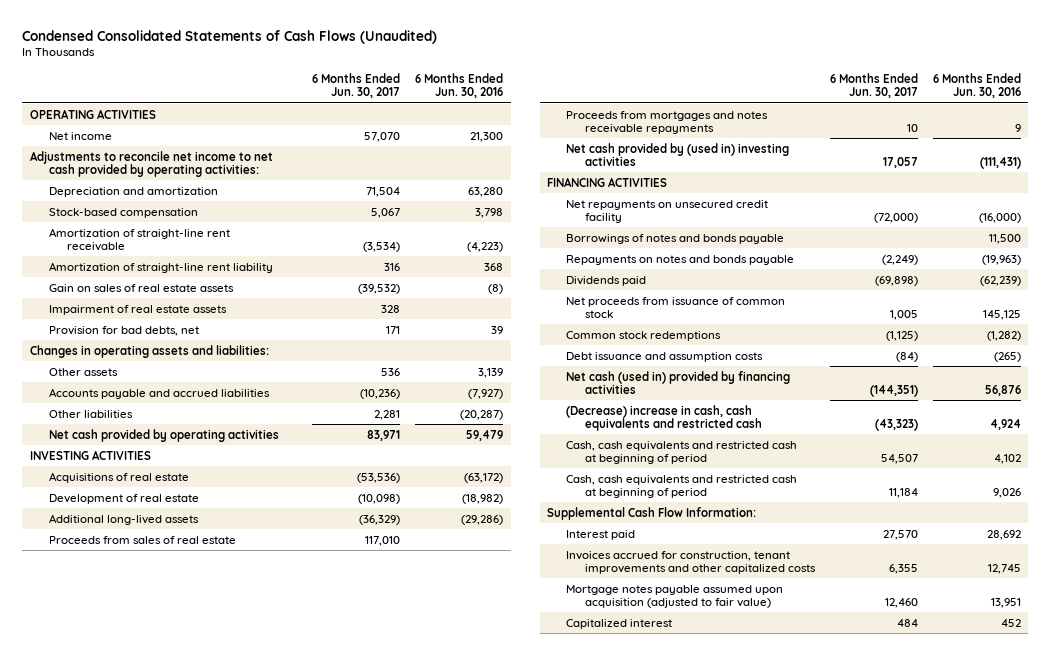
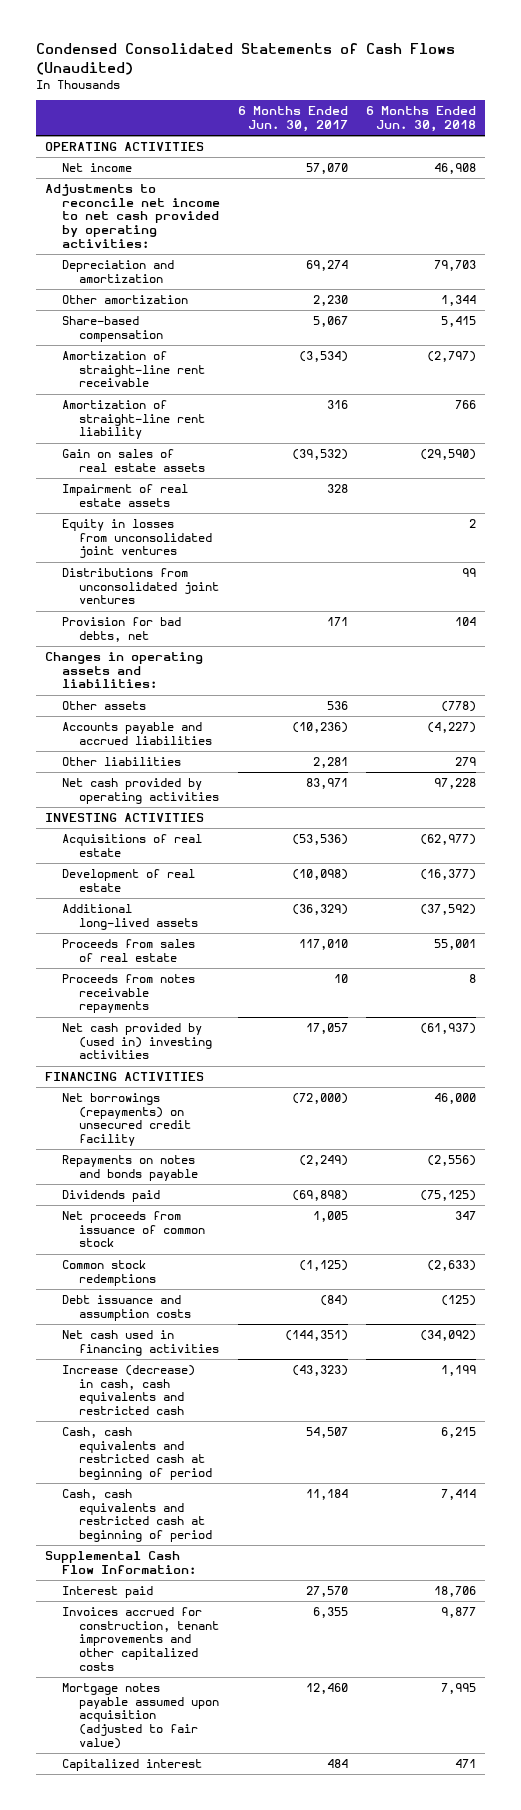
- | 6 Months Ended Jun. 30, 2017 | 6 Months Ended Jun. 30, 2016
+ | 6 Months Ended Jun. 30, 2017 | 6 Months Ended Jun. 30, 2018
- Depreciation and amortization | 71,504 | 63,280
- Stock-based compensation | 5,067 | 3,798
+ Depreciation and amortization | 69,274 | 79,703
+ Other amortization | 2,230 | 1,344
+ Share-based compensation | 5,067 | 5,415
+ Equity in losses from unconsolidated joint ventures | | 2
+ Distributions from unconsolidated joint ventures | | 99
- Proceeds from mortgages and notes receivable repayments | 10 | 9
+ Proceeds from notes receivable repayments | 10 | 8
- Net repayments on unsecured credit facility | (72,000) | (16,000)
- Borrowings of notes and bonds payable | | 11,500
+ Net borrowings (repayments) on unsecured credit facility | (72,000) | 46,000
- Net cash (used in) provided by financing activities | (144,351) | 56,876
- (Decrease) increase in cash, cash equivalents and restricted cash | (43,323) | 4,924
+ Net cash used in financing activities | (144,351) | (34,092)
+ Increase (decrease) in cash, cash equivalents and restricted cash | (43,323) | 1,199

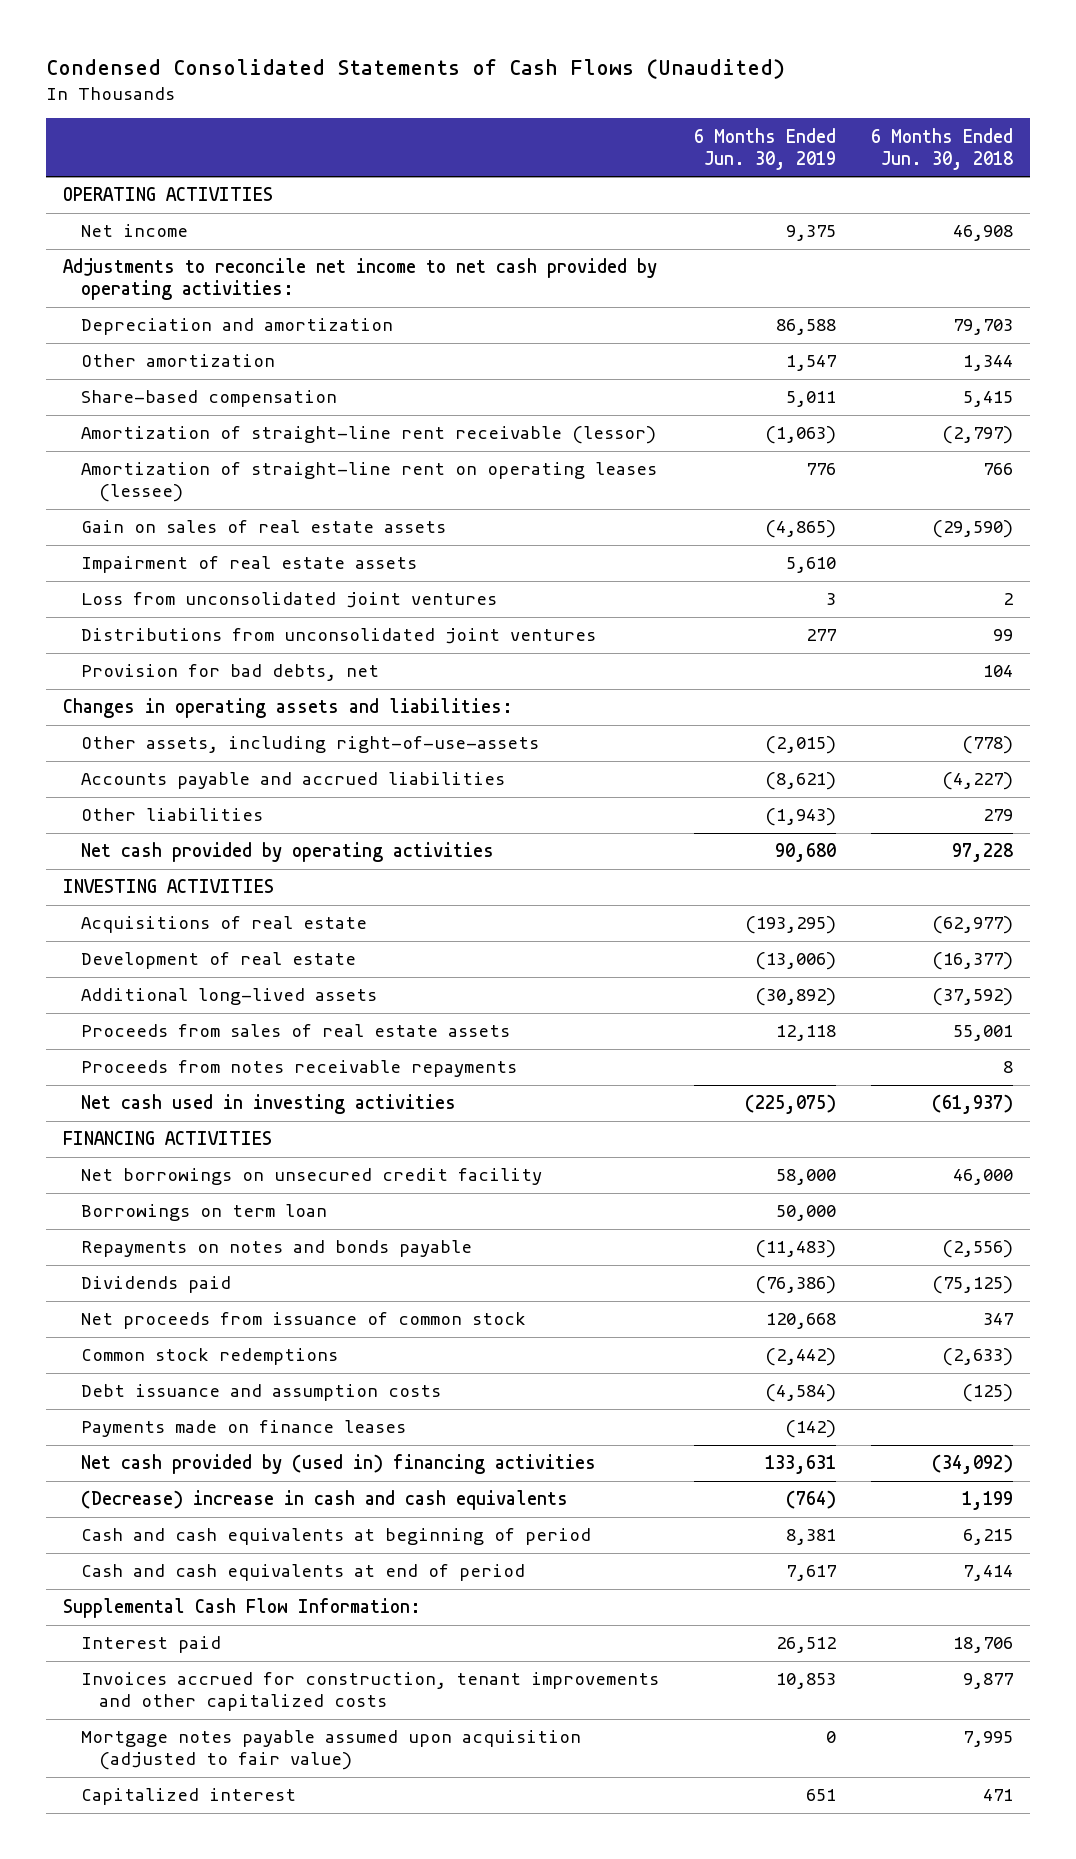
- | 6 Months Ended Jun. 30, 2017 | 6 Months Ended Jun. 30, 2018
+ | 6 Months Ended Jun. 30, 2019 | 6 Months Ended Jun. 30, 2018
- Amortization of straight-line rent receivable | (3,534) | (2,797)
- Amortization of straight-line rent liability | 316 | 766
+ Amortization of straight-line rent receivable (lessor) | (1,063) | (2,797)
+ Amortization of straight-line rent on operating leases (lessee) | 776 | 766
- Equity in losses from unconsolidated joint ventures | | 2
+ Loss from unconsolidated joint ventures | 3 | 2
- Other assets | 536 | (778)
+ Other assets, including right-of-use-assets | (2,015) | (778)
- Proceeds from sales of real estate | 117,010 | 55,001
+ Proceeds from sales of real estate assets | 12,118 | 55,001
- Net cash provided by (used in) investing activities | 17,057 | (61,937)
+ Net cash used in investing activities | (225,075) | (61,937)
- Net borrowings (repayments) on unsecured credit facility | (72,000) | 46,000
+ Net borrowings on unsecured credit facility | 58,000 | 46,000
+ Borrowings on term loan | 50,000 |
- Net cash used in financing activities | (144,351) | (34,092)
- Increase (decrease) in cash, cash equivalents and restricted cash | (43,323) | 1,199
- Cash, cash equivalents and restricted cash at beginning of period | 54,507 | 6,215
- Cash, cash equivalents and restricted cash at beginning of period | 11,184 | 7,414
+ Payments made on finance leases | (142) |
+ Net cash provided by (used in) financing activities | 133,631 | (34,092)
+ (Decrease) increase in cash and cash equivalents | (764) | 1,199
+ Cash and cash equivalents at beginning of period | 8,381 | 6,215
+ Cash and cash equivalents at end of period | 7,617 | 7,414

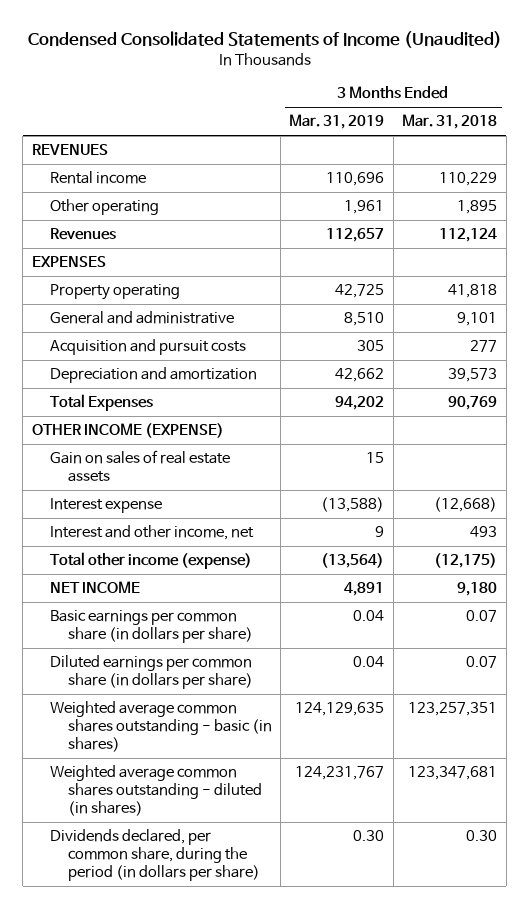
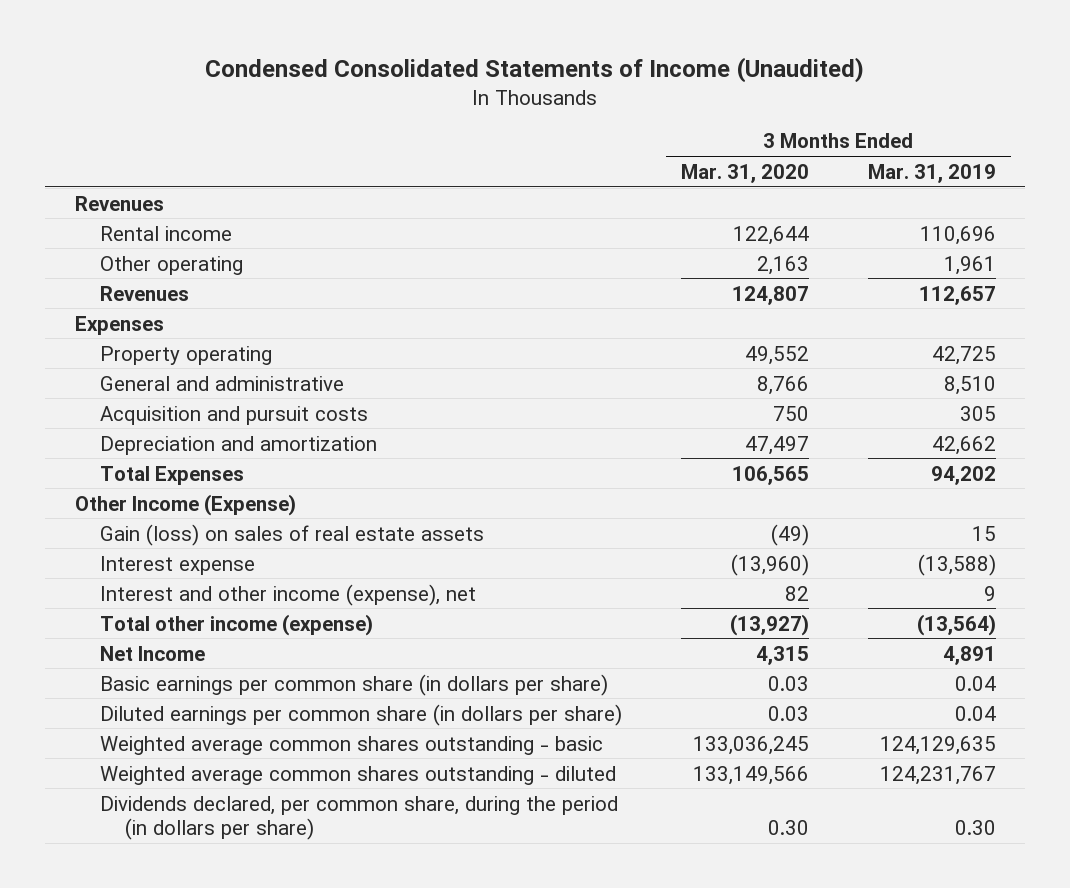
- | 3 Months Ended Mar. 31, 2019 | 3 Months Ended Mar. 31, 2018
+ | 3 Months Ended Mar. 31, 2020 | 3 Months Ended Mar. 31, 2019
- REVENUES
+ Revenues
- EXPENSES
+ Expenses
- OTHER INCOME (EXPENSE)
- Gain on sales of real estate assets | 15 |
+ Other Income (Expense)
+ Gain (loss) on sales of real estate assets | (49) | 15
- Interest and other income, net | 9 | 493
+ Interest and other income (expense), net | 82 | 9
- NET INCOME | 4,891 | 9,180
+ Net Income | 4,315 | 4,891
- Weighted average common shares outstanding - basic (in shares) | 124,129,635 | 123,257,351
- Weighted average common shares outstanding - diluted (in shares) | 124,231,767 | 123,347,681
+ Weighted average common shares outstanding - basic | 133,036,245 | 124,129,635
+ Weighted average common shares outstanding - diluted | 133,149,566 | 124,231,767

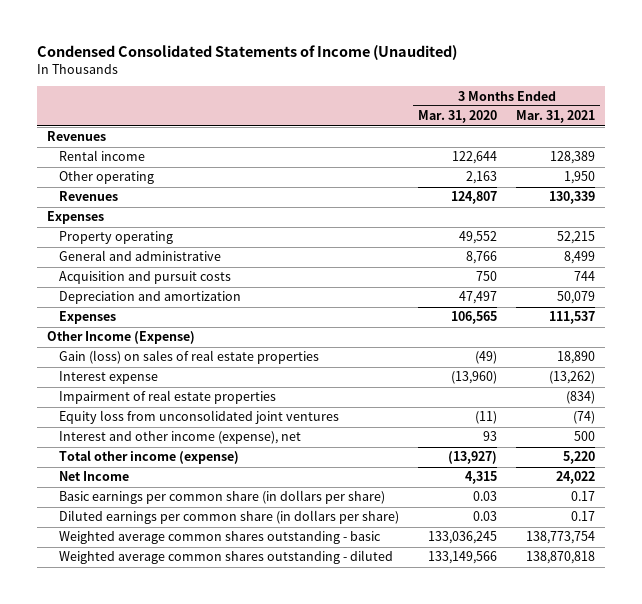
- | 3 Months Ended Mar. 31, 2020 | 3 Months Ended Mar. 31, 2019
+ | 3 Months Ended Mar. 31, 2020 | 3 Months Ended Mar. 31, 2021
- Total Expenses | 106,565 | 94,202
+ Expenses | 106,565 | 111,537
- Gain (loss) on sales of real estate assets | (49) | 15
+ Gain (loss) on sales of real estate properties | (49) | 18,890
- Interest and other income (expense), net | 82 | 9
+ Impairment of real estate properties | | (834)
+ Equity loss from unconsolidated joint ventures | (11) | (74)
+ Interest and other income (expense), net | 93 | 500
- Dividends declared, per common share, during the period (in dollars per share) | 0.30 | 0.30

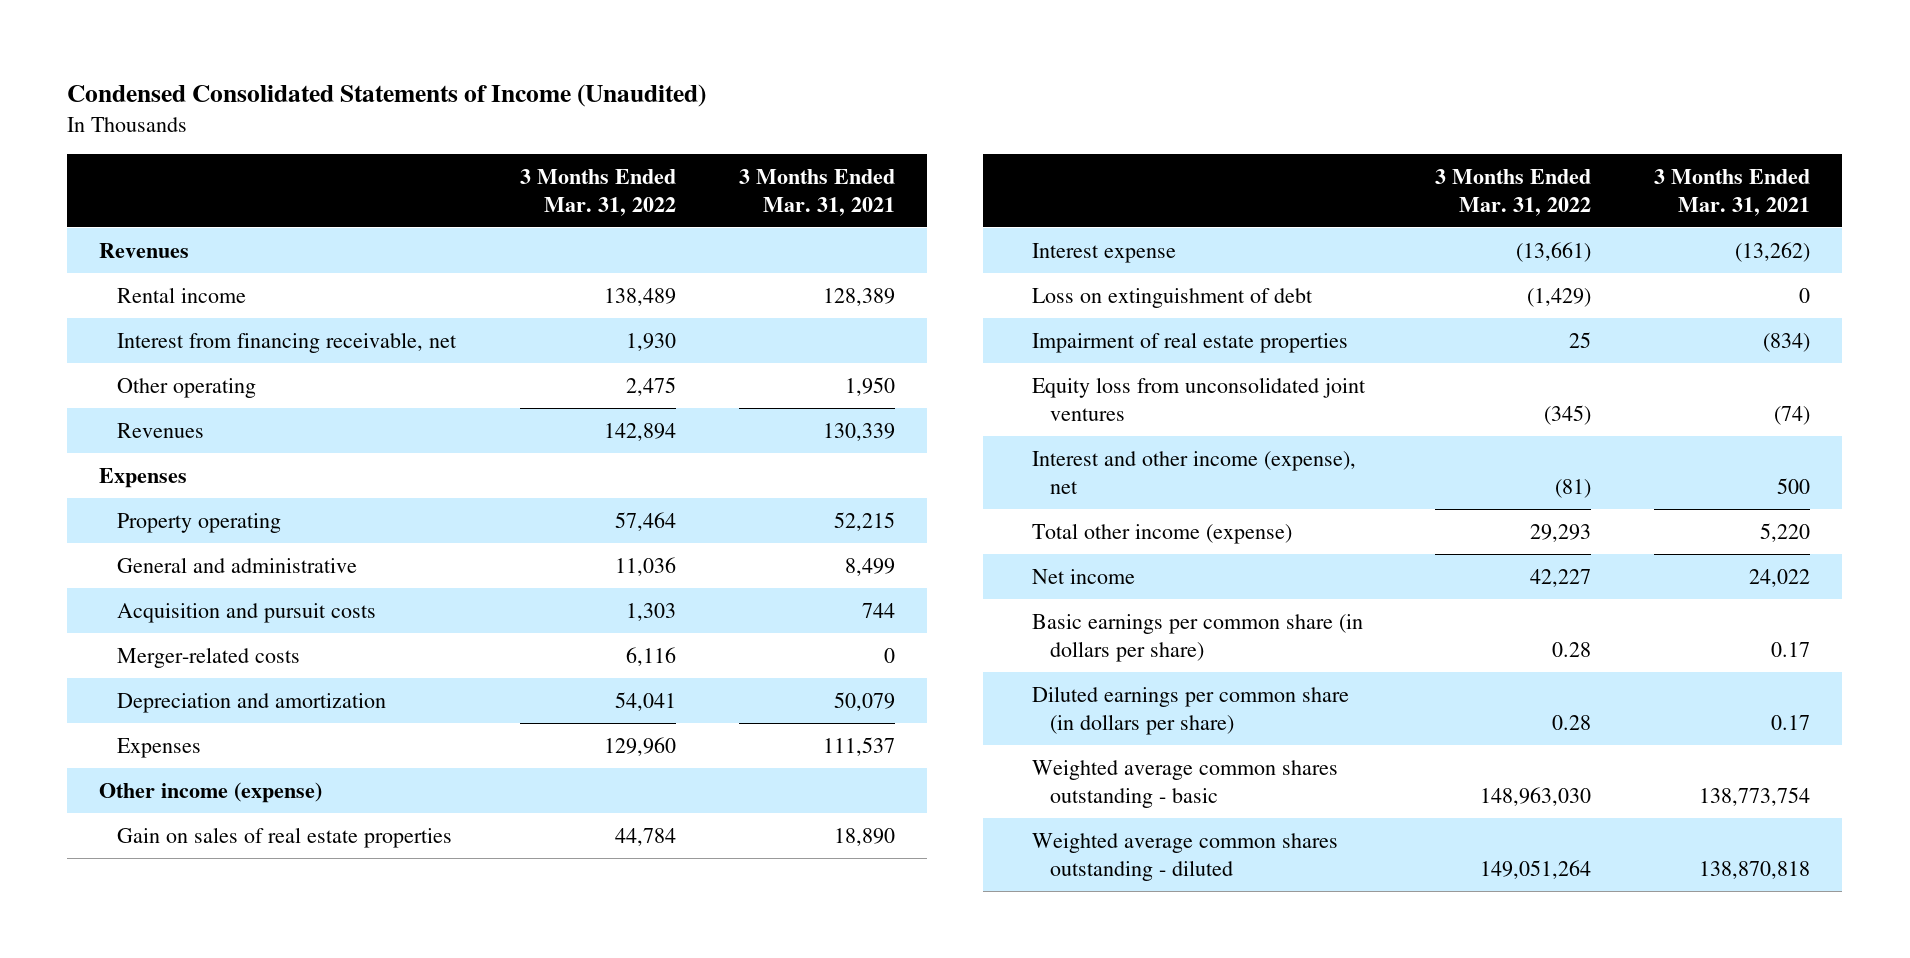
- | 3 Months Ended Mar. 31, 2020 | 3 Months Ended Mar. 31, 2021
+ | 3 Months Ended Mar. 31, 2022 | 3 Months Ended Mar. 31, 2021
+ Interest from financing receivable, net | 1,930 |
+ Merger-related costs | 6,116 | 0
- Other Income (Expense)
- Gain (loss) on sales of real estate properties | (49) | 18,890
+ Other income (expense)
+ Gain on sales of real estate properties | 44,784 | 18,890
+ Loss on extinguishment of debt | (1,429) | 0
- Net Income | 4,315 | 24,022
+ Net income | 42,227 | 24,022

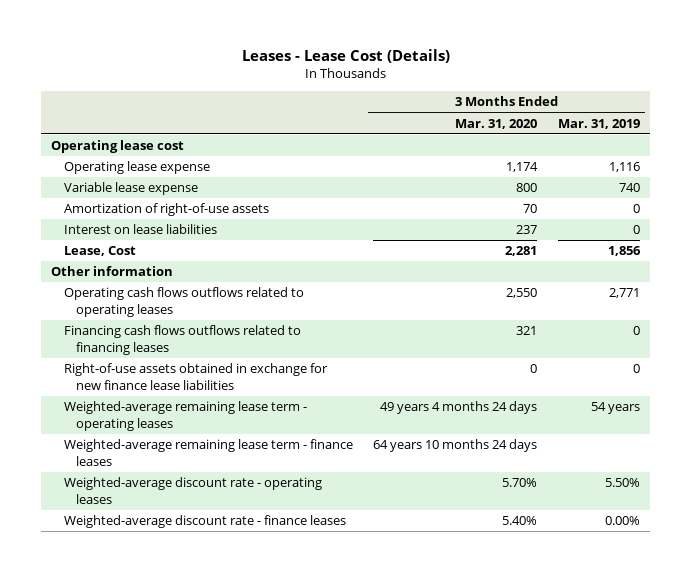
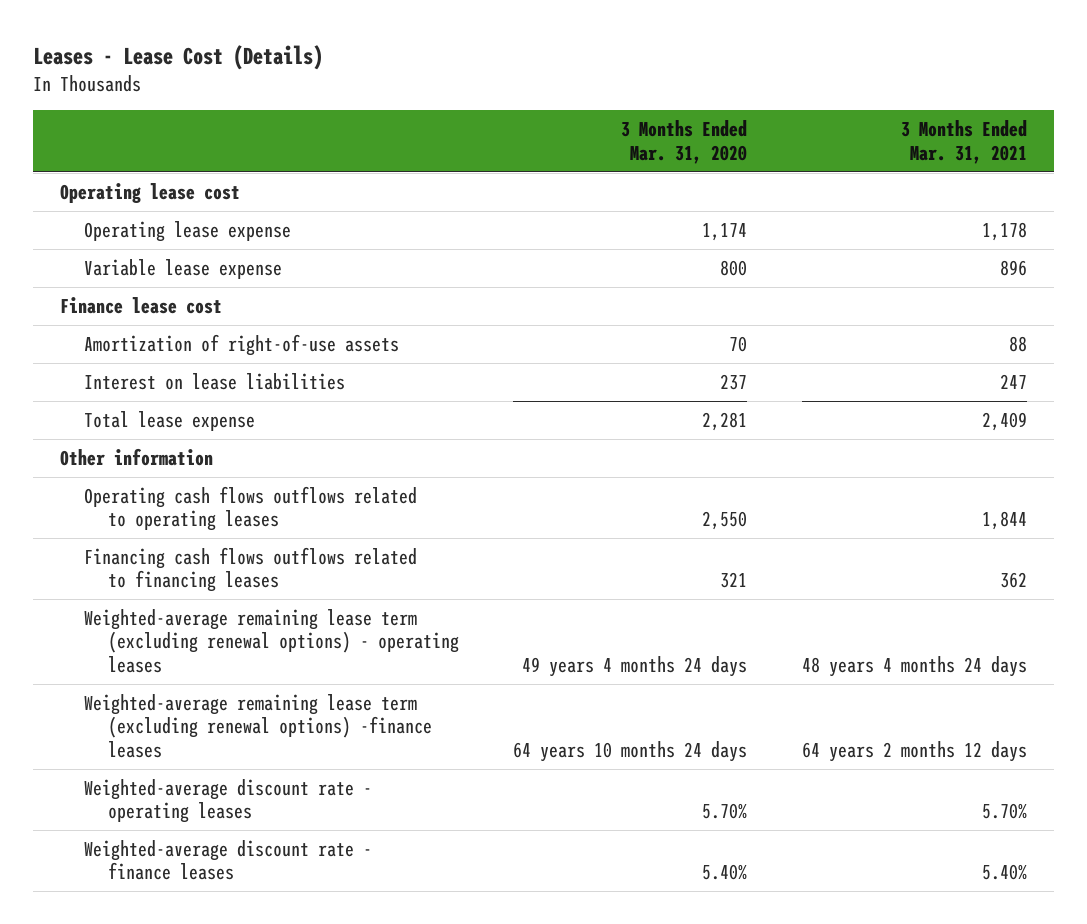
- | 3 Months Ended Mar. 31, 2020 | 3 Months Ended Mar. 31, 2019
+ | 3 Months Ended Mar. 31, 2020 | 3 Months Ended Mar. 31, 2021
+ Finance lease cost
- Lease, Cost | 2,281 | 1,856
+ Total lease expense | 2,281 | 2,409
- Right-of-use assets obtained in exchange for new finance lease liabilities | 0 | 0
- Weighted-average remaining lease term - operating leases | 49 years 4 months 24 days | 54 years
- Weighted-average remaining lease term - finance leases | 64 years 10 months 24 days |
+ Weighted-average remaining lease term (excluding renewal options) - operating leases | 49 years 4 months 24 days | 48 years 4 months 24 days
+ Weighted-average remaining lease term (excluding renewal options) -finance leases | 64 years 10 months 24 days | 64 years 2 months 12 days

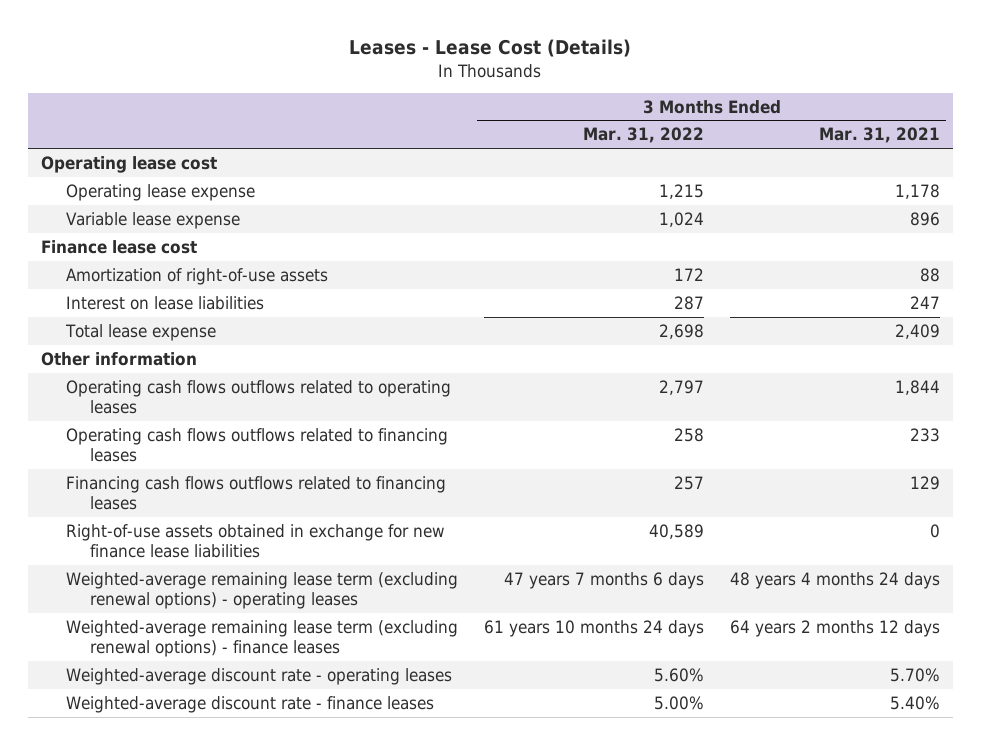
- | 3 Months Ended Mar. 31, 2020 | 3 Months Ended Mar. 31, 2021
+ | 3 Months Ended Mar. 31, 2022 | 3 Months Ended Mar. 31, 2021
- Financing cash flows outflows related to financing leases | 321 | 362
+ Operating cash flows outflows related to financing leases | 258 | 233
+ Financing cash flows outflows related to financing leases | 257 | 129
+ Right-of-use assets obtained in exchange for new finance lease liabilities | 40,589 | 0
- Weighted-average remaining lease term (excluding renewal options) -finance leases | 64 years 10 months 24 days | 64 years 2 months 12 days
+ Weighted-average remaining lease term (excluding renewal options) - finance leases | 61 years 10 months 24 days | 64 years 2 months 12 days

